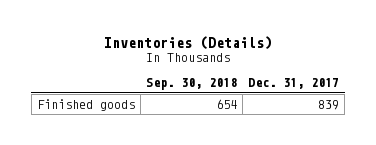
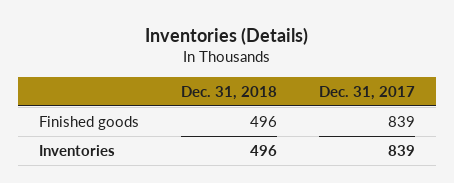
- | Sep. 30, 2018 | Dec. 31, 2017
+ | Dec. 31, 2018 | Dec. 31, 2017
+ Inventories | 496 | 839

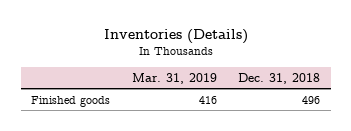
- | Dec. 31, 2018 | Dec. 31, 2017
+ | Mar. 31, 2019 | Dec. 31, 2018
- Inventories | 496 | 839

